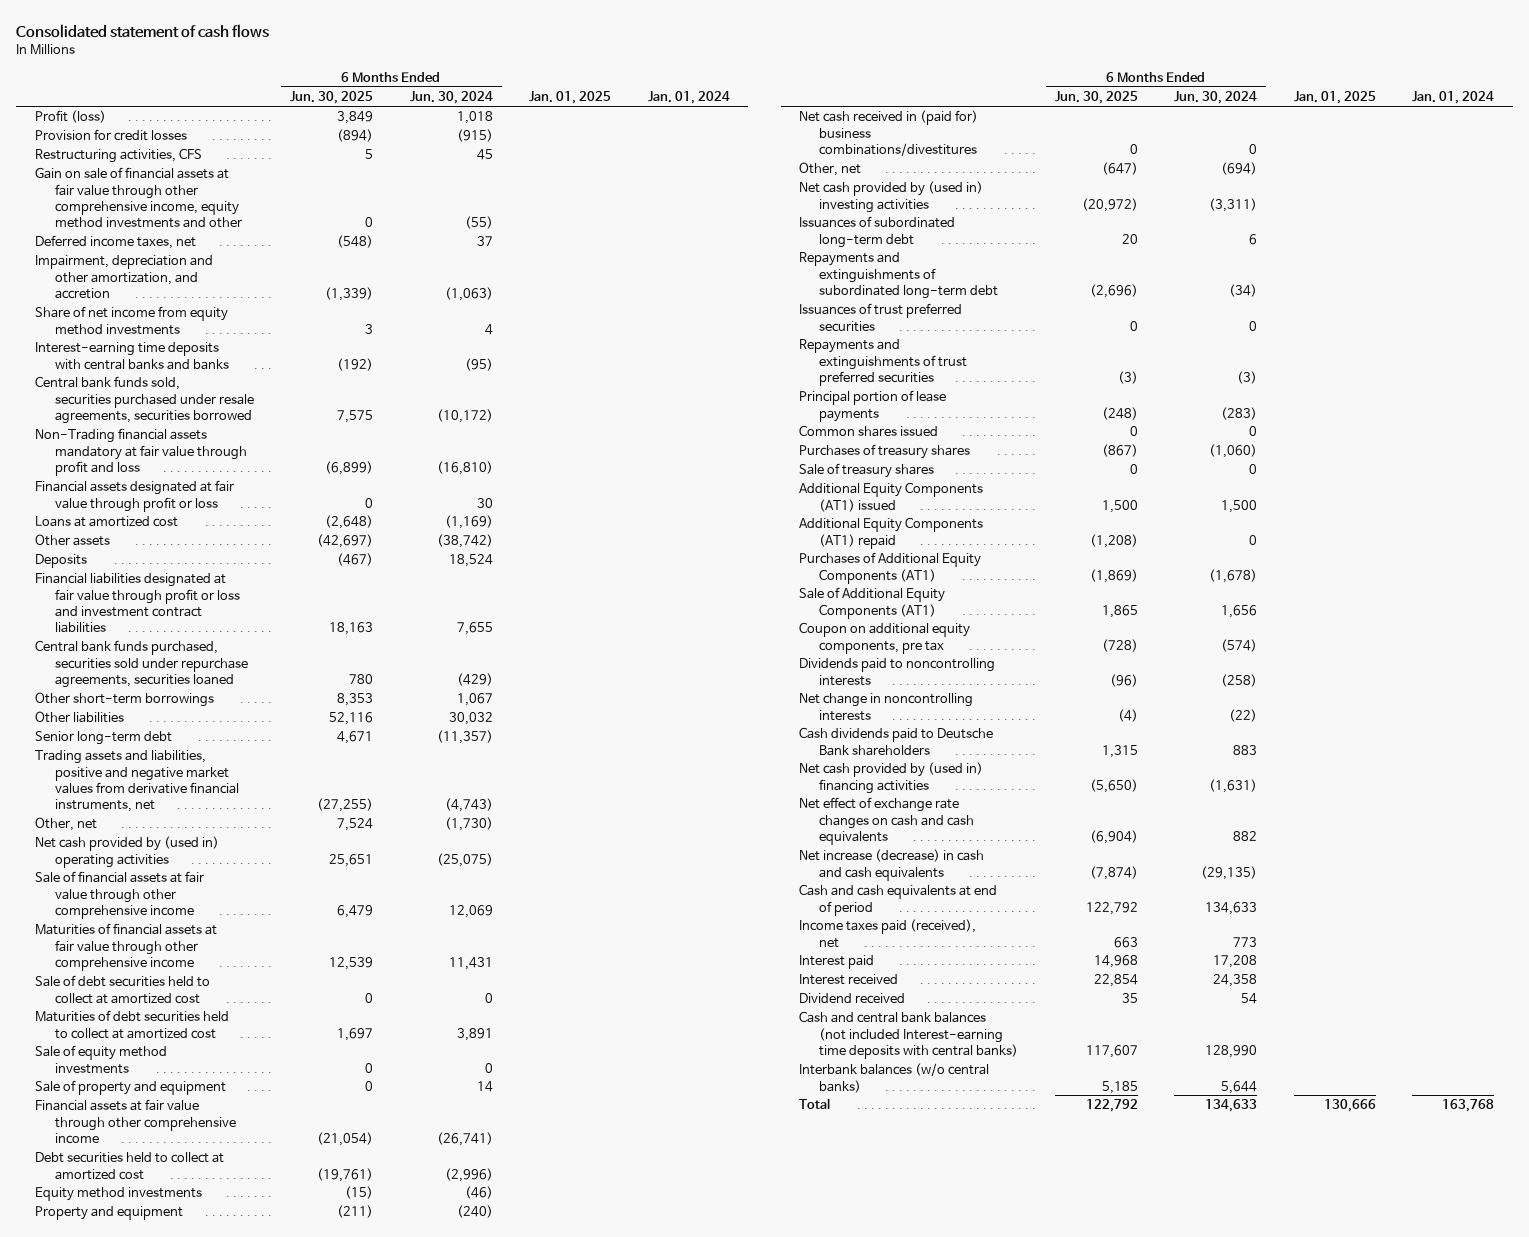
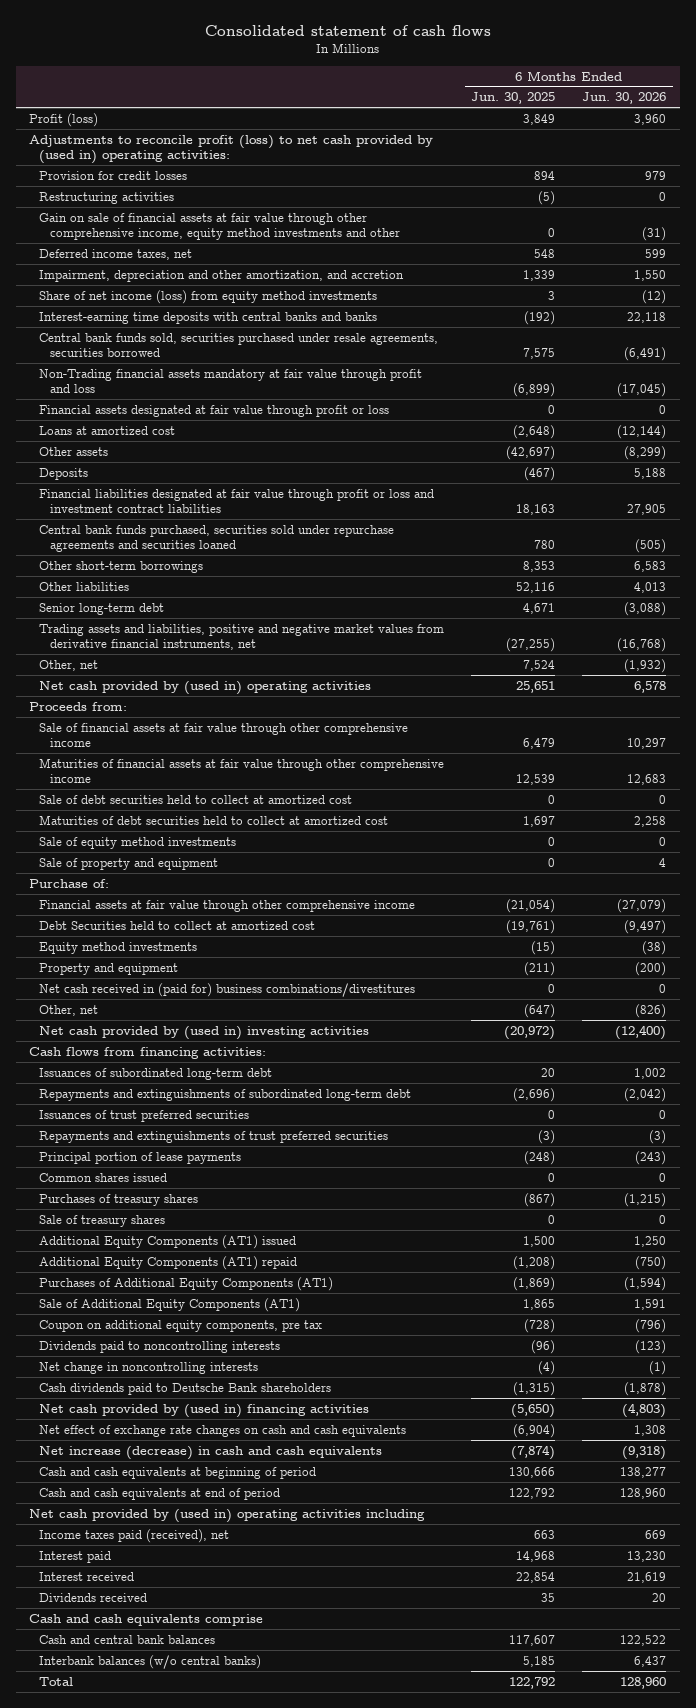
- | 6 Months Ended Jun. 30, 2025 | 6 Months Ended Jun. 30, 2024 | Jan. 01, 2025 | Jan. 01, 2024
+ | 6 Months Ended Jun. 30, 2025 | 6 Months Ended Jun. 30, 2026
- Provision for credit losses | (894) | (915) | |
- Restructuring activities, CFS | 5 | 45 | |
+ Adjustments to reconcile profit (loss) to net cash provided by (used in) operating activities:
+ Provision for credit losses | 894 | 979
+ Restructuring activities | (5) | 0
- Deferred income taxes, net | (548) | 37 | |
- Impairment, depreciation and other amortization, and accretion | (1,339) | (1,063) | |
- Share of net income from equity method investments | 3 | 4 | |
+ Deferred income taxes, net | 548 | 599
+ Impairment, depreciation and other amortization, and accretion | 1,339 | 1,550
+ Share of net income (loss) from equity method investments | 3 | (12)
- Central bank funds purchased, securities sold under repurchase agreements, securities loaned | 780 | (429) | |
+ Central bank funds purchased, securities sold under repurchase agreements and securities loaned | 780 | (505)
+ Proceeds from:
+ Purchase of:
- Debt securities held to collect at amortized cost | (19,761) | (2,996) | |
+ Debt Securities held to collect at amortized cost | (19,761) | (9,497)
+ Cash flows from financing activities:
- Cash dividends paid to Deutsche Bank shareholders | 1,315 | 883 | |
+ Cash dividends paid to Deutsche Bank shareholders | (1,315) | (1,878)
+ Cash and cash equivalents at beginning of period | 130,666 | 138,277
+ Net cash provided by (used in) operating activities including
- Dividend received | 35 | 54 | |
- Cash and central bank balances (not included Interest-earning time deposits with central banks) | 117,607 | 128,990 | |
+ Dividends received | 35 | 20
+ Cash and cash equivalents comprise
+ Cash and central bank balances | 117,607 | 122,522

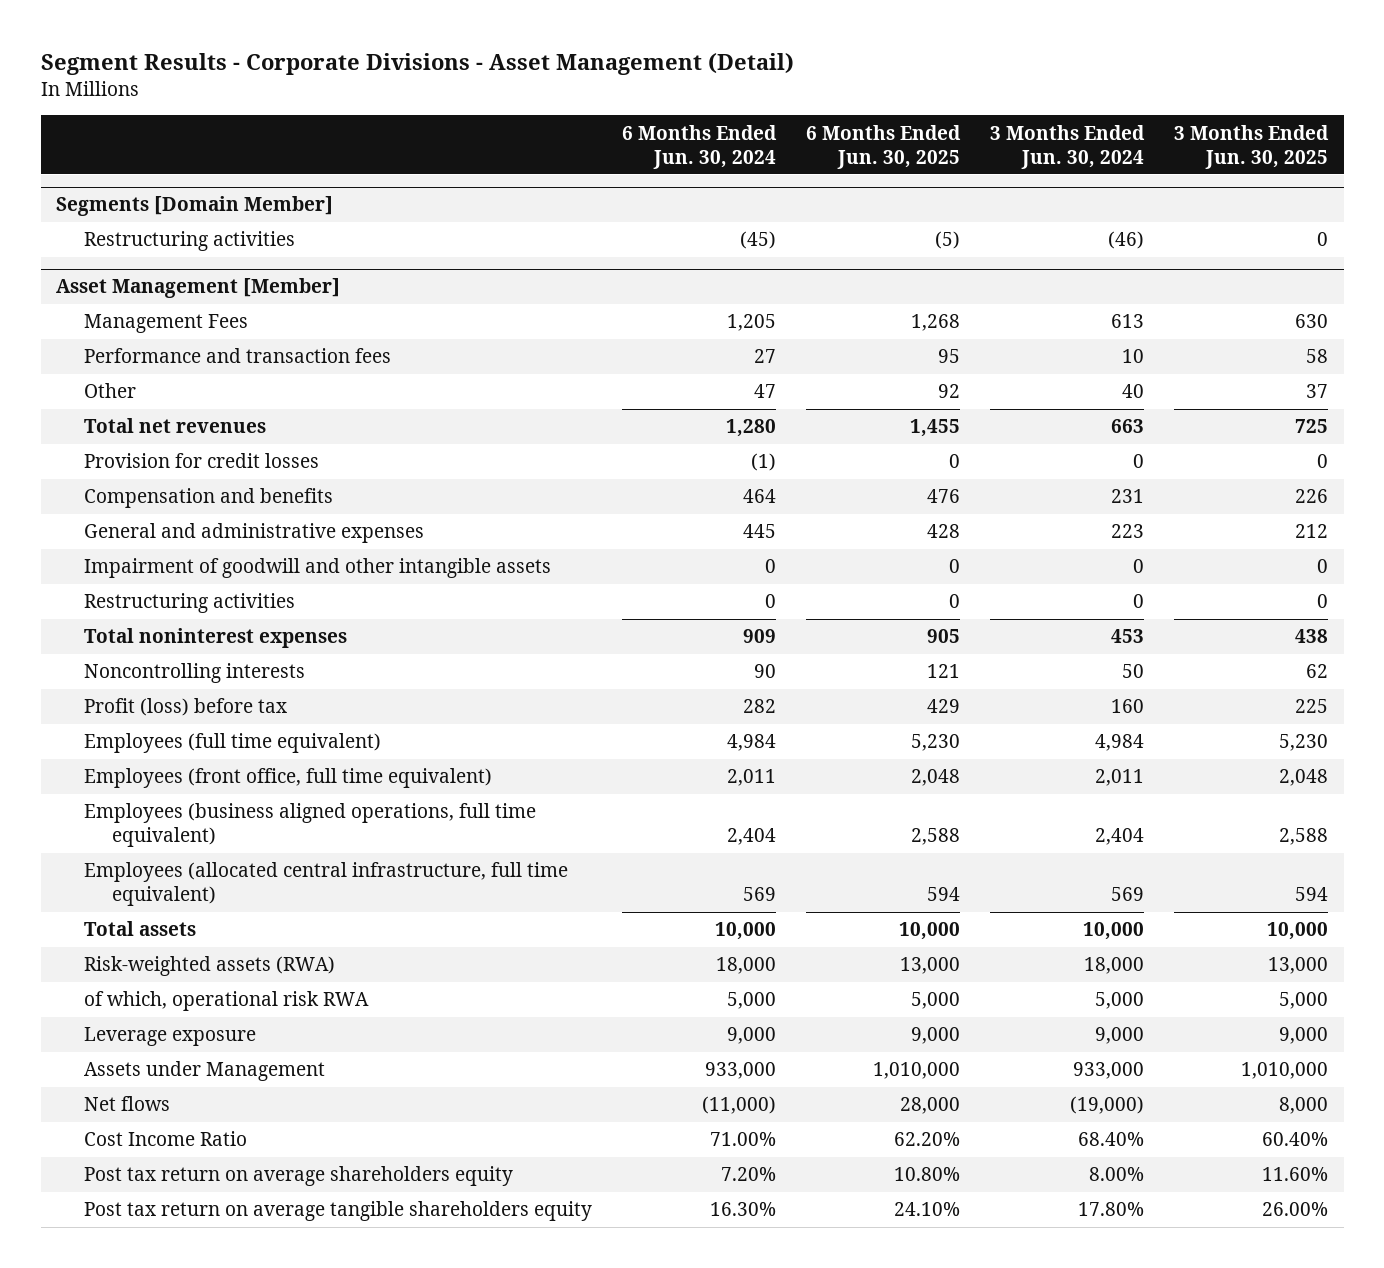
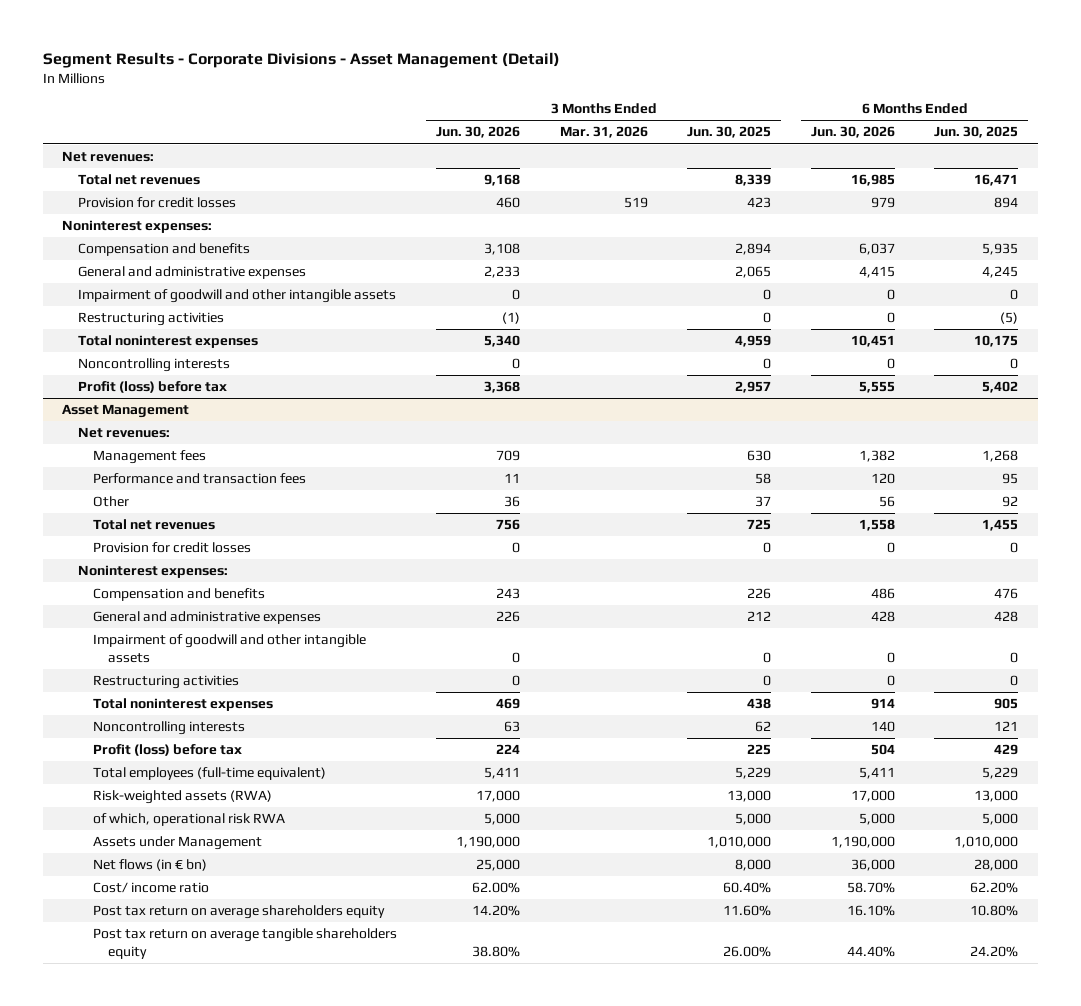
- | 6 Months Ended Jun. 30, 2024 | 6 Months Ended Jun. 30, 2025 | 3 Months Ended Jun. 30, 2024 | 3 Months Ended Jun. 30, 2025
+ | 3 Months Ended Jun. 30, 2026 | 3 Months Ended Mar. 31, 2026 | 3 Months Ended Jun. 30, 2025 | 6 Months Ended Jun. 30, 2026 | 6 Months Ended Jun. 30, 2025
- Segments [Domain Member]
+ Net revenues:
+ Total net revenues | 9,168 | | 8,339 | 16,985 | 16,471
+ Provision for credit losses | 460 | 519 | 423 | 979 | 894
+ Noninterest expenses:
+ Compensation and benefits | 3,108 | | 2,894 | 6,037 | 5,935
+ General and administrative expenses | 2,233 | | 2,065 | 4,415 | 4,245
+ Impairment of goodwill and other intangible assets | 0 | | 0 | 0 | 0
- Asset Management [Member]
- Management Fees | 1,205 | 1,268 | 613 | 630
+ Total noninterest expenses | 5,340 | | 4,959 | 10,451 | 10,175
+ Noncontrolling interests | 0 | | 0 | 0 | 0
+ Profit (loss) before tax | 3,368 | | 2,957 | 5,555 | 5,402
+ Asset Management
+ Net revenues:
+ Management fees | 709 | | 630 | 1,382 | 1,268
+ Noninterest expenses:
- Employees (full time equivalent) | 4,984 | 5,230 | 4,984 | 5,230
- Employees (front office, full time equivalent) | 2,011 | 2,048 | 2,011 | 2,048
- Employees (business aligned operations, full time equivalent) | 2,404 | 2,588 | 2,404 | 2,588
- Employees (allocated central infrastructure, full time equivalent) | 569 | 594 | 569 | 594
- Total assets | 10,000 | 10,000 | 10,000 | 10,000
+ Total employees (full-time equivalent) | 5,411 | | 5,229 | 5,411 | 5,229
- Leverage exposure | 9,000 | 9,000 | 9,000 | 9,000
- Net flows | (11,000) | 28,000 | (19,000) | 8,000
- Cost Income Ratio | 71.00% | 62.20% | 68.40% | 60.40%
+ Net flows (in € bn) | 25,000 | | 8,000 | 36,000 | 28,000
+ Cost/ income ratio | 62.00% | | 60.40% | 58.70% | 62.20%
- Post tax return on average tangible shareholders equity | 16.30% | 24.10% | 17.80% | 26.00%
+ Post tax return on average tangible shareholders equity | 38.80% | | 26.00% | 44.40% | 24.20%

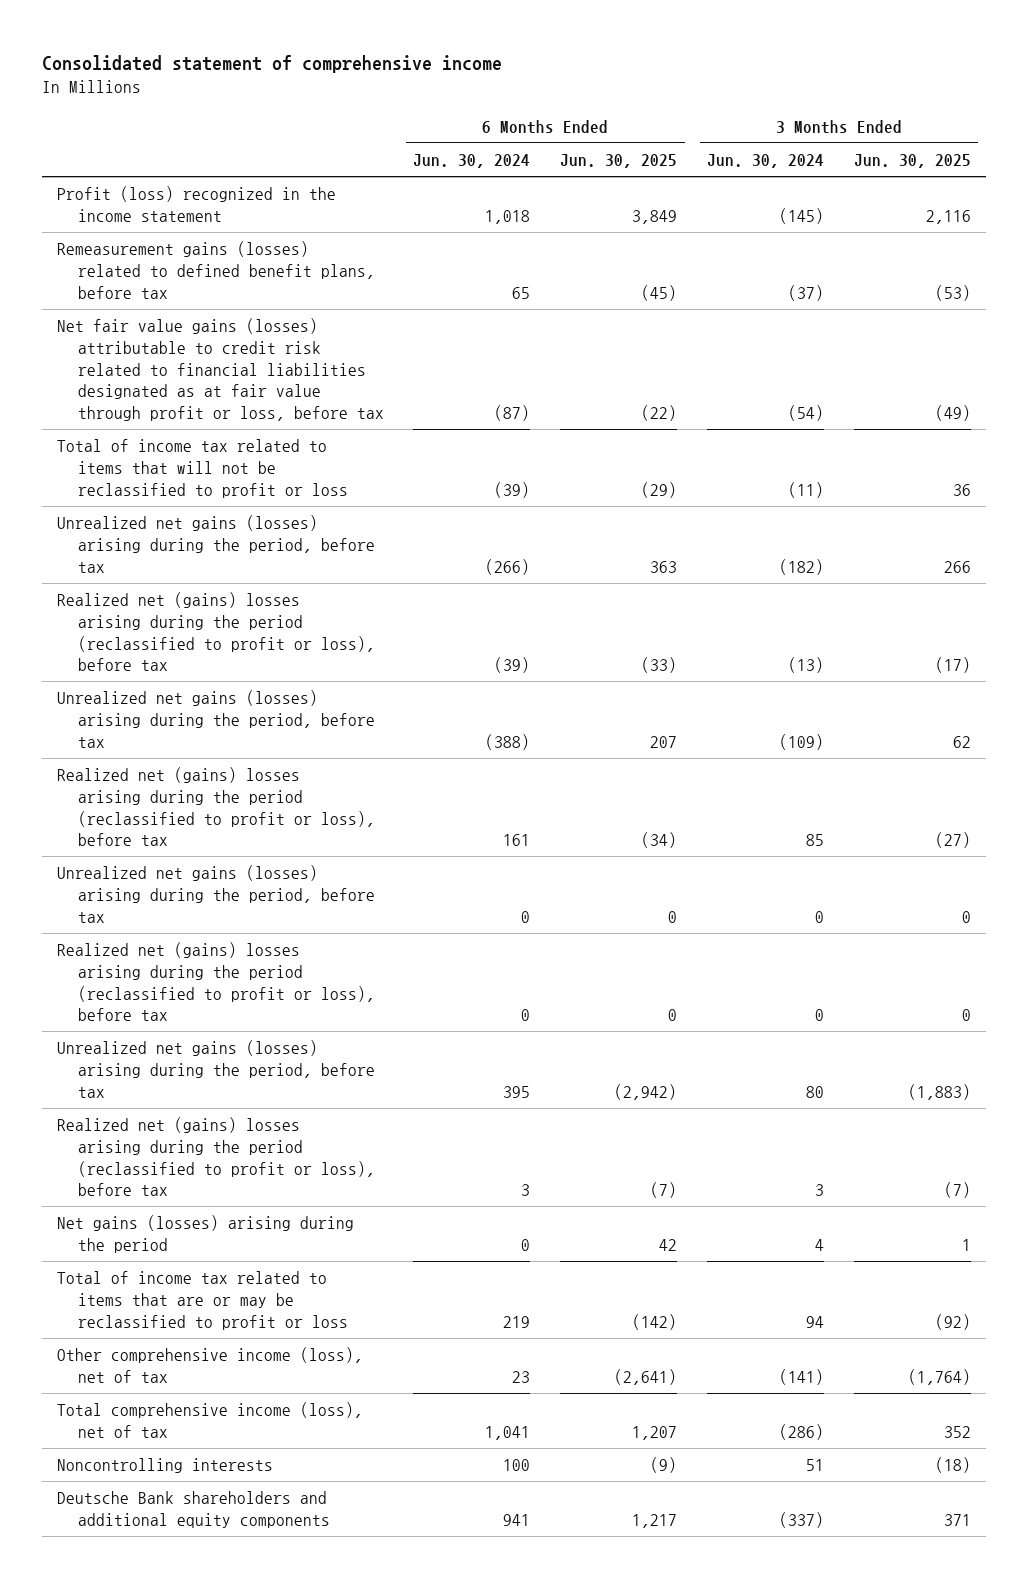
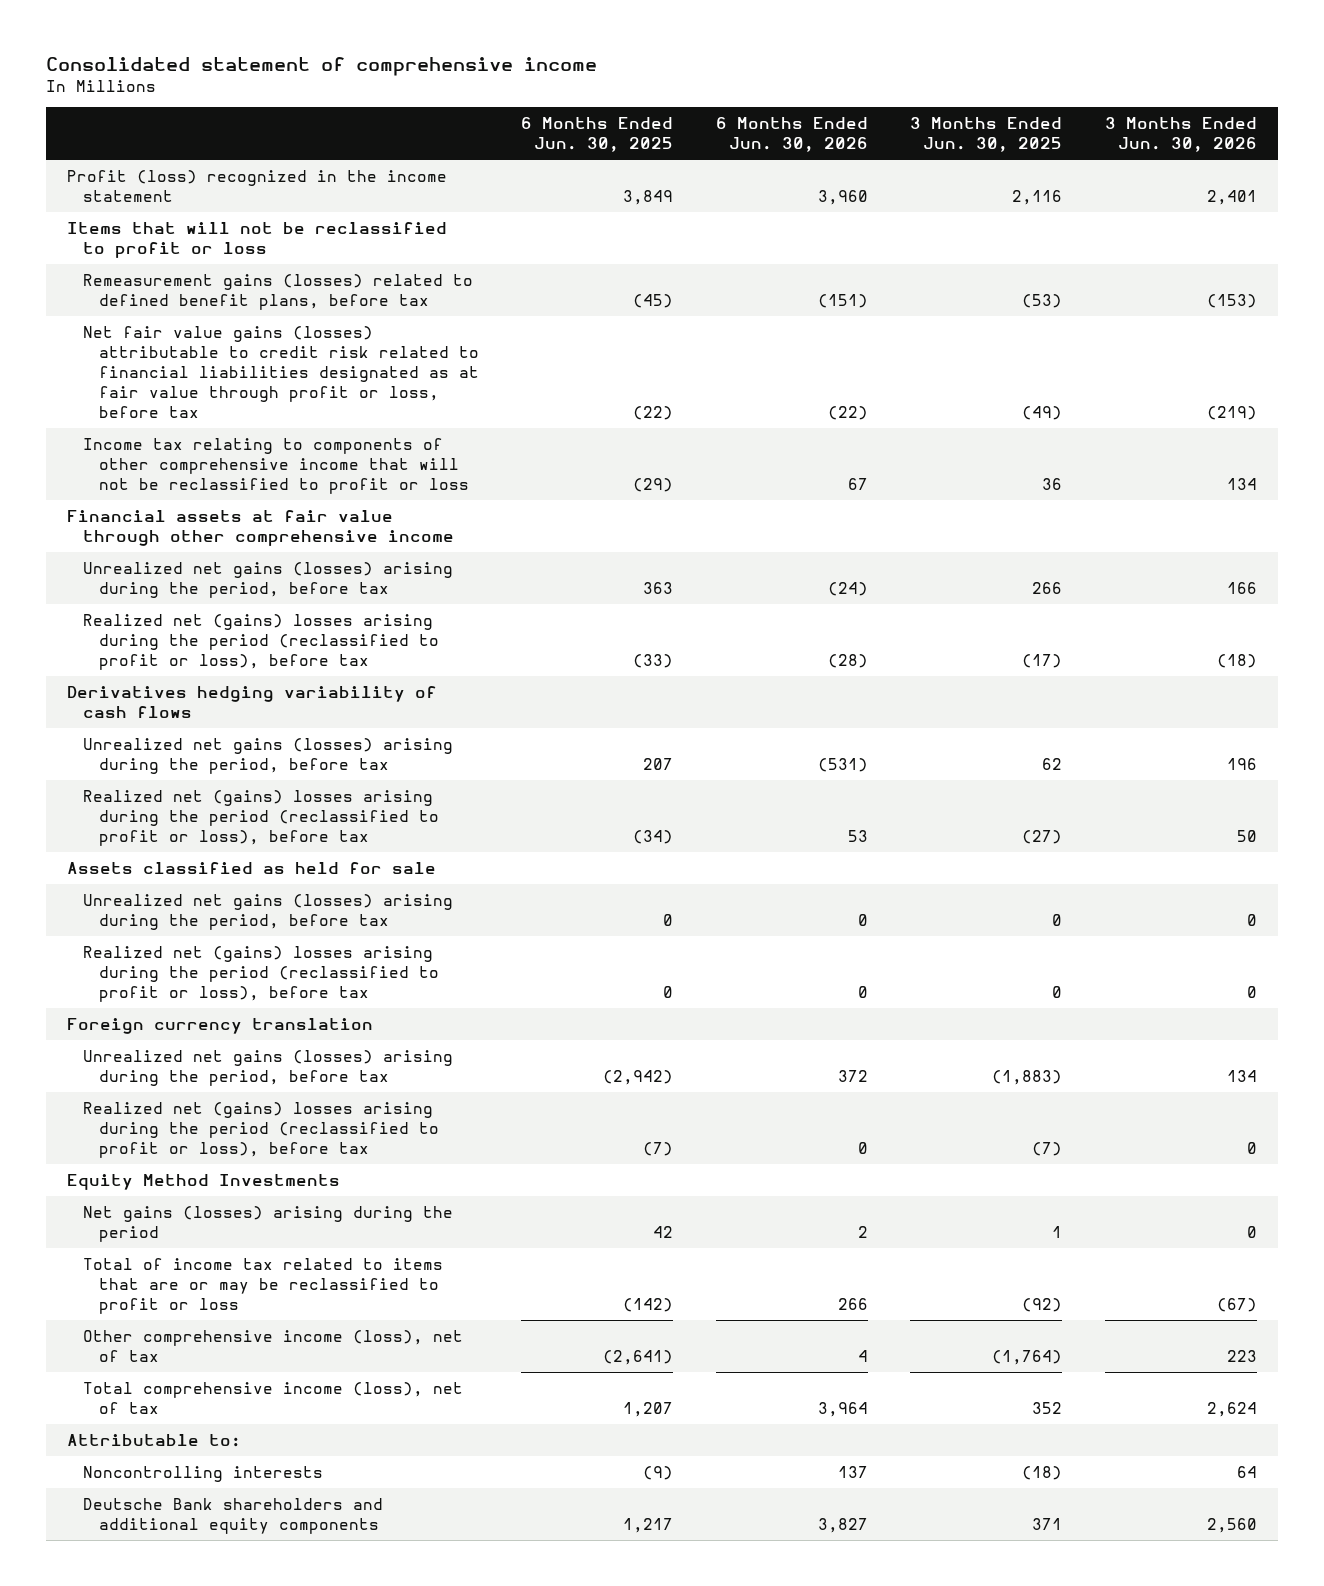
- | 6 Months Ended Jun. 30, 2024 | 6 Months Ended Jun. 30, 2025 | 3 Months Ended Jun. 30, 2024 | 3 Months Ended Jun. 30, 2025
+ | 6 Months Ended Jun. 30, 2025 | 6 Months Ended Jun. 30, 2026 | 3 Months Ended Jun. 30, 2025 | 3 Months Ended Jun. 30, 2026
+ Items that will not be reclassified to profit or loss
- Total of income tax related to items that will not be reclassified to profit or loss | (39) | (29) | (11) | 36
+ Income tax relating to components of other comprehensive income that will not be reclassified to profit or loss | (29) | 67 | 36 | 134
+ Financial assets at fair value through other comprehensive income
+ Derivatives hedging variability of cash flows
+ Assets classified as held for sale
+ Foreign currency translation
+ Equity Method Investments
+ Attributable to:

